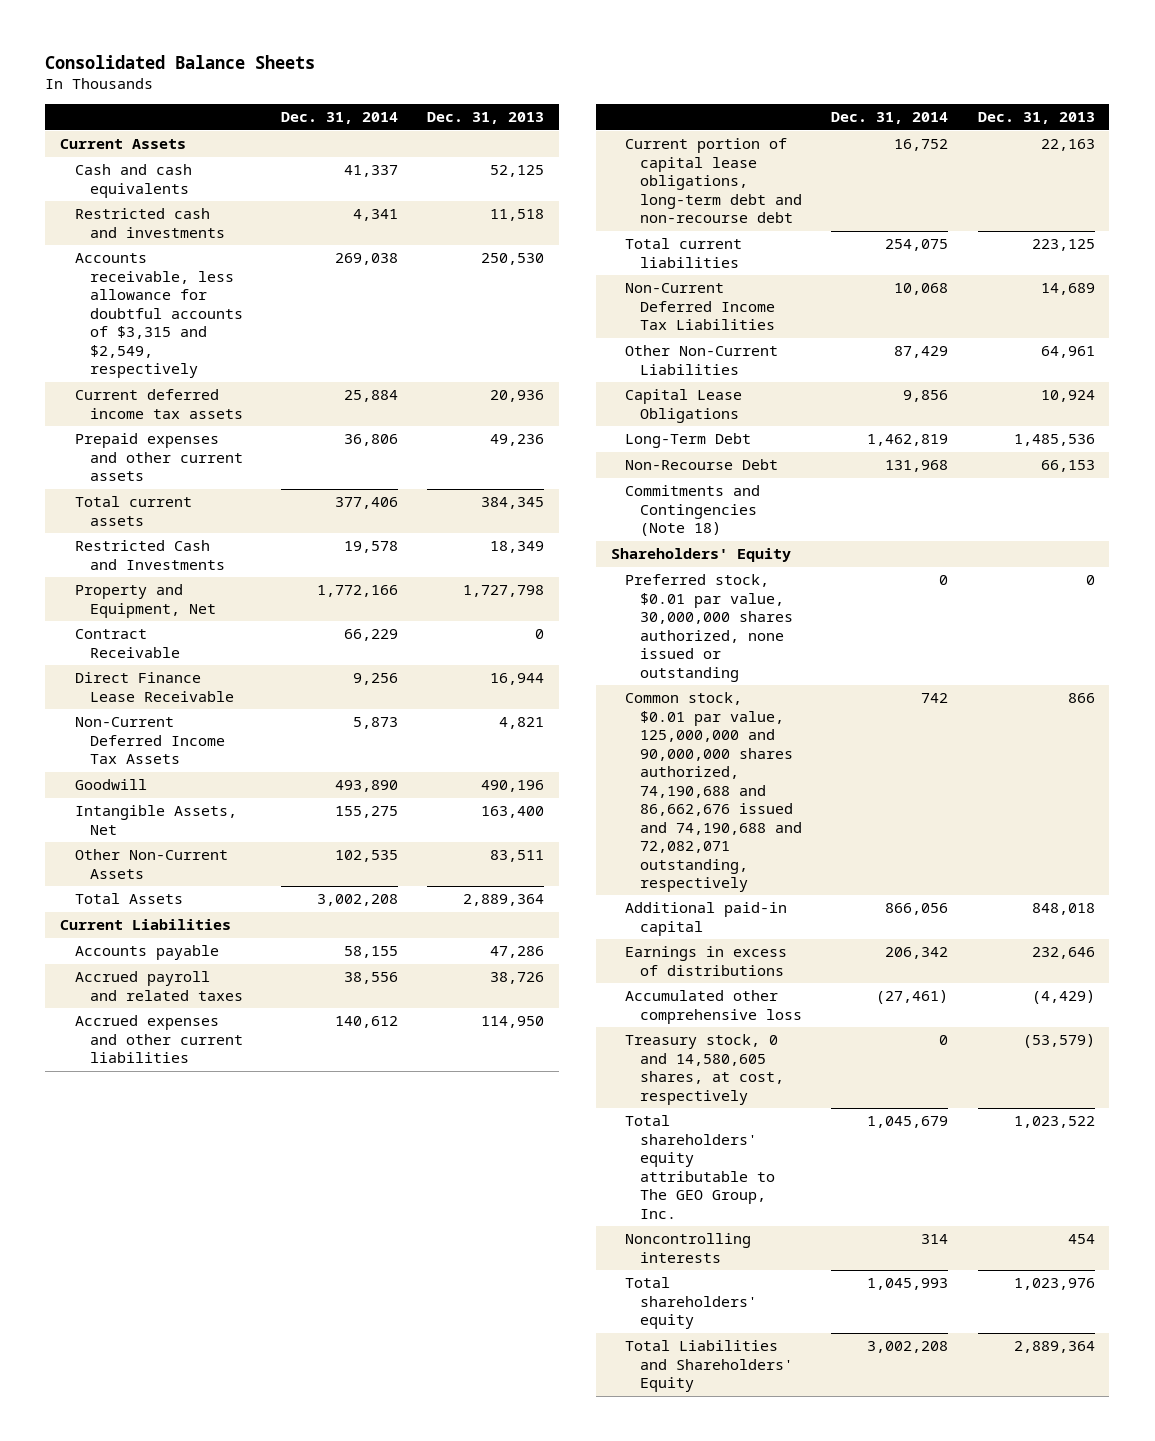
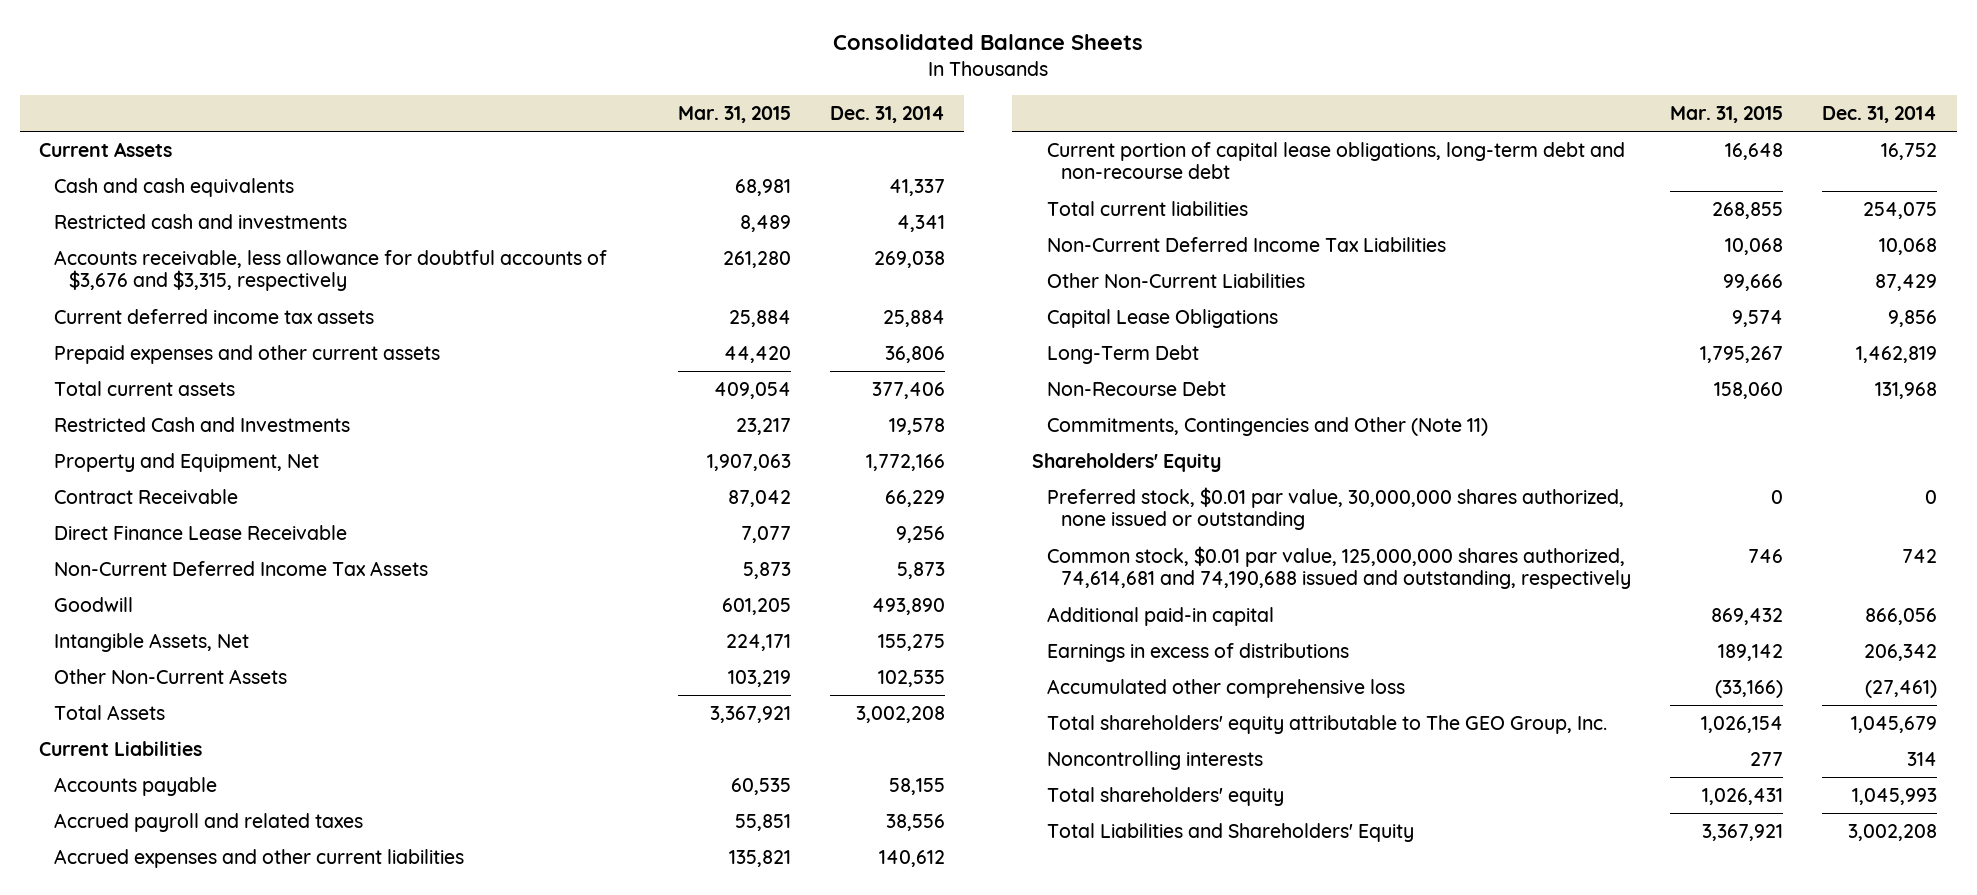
- | Dec. 31, 2014 | Dec. 31, 2013
+ | Mar. 31, 2015 | Dec. 31, 2014
- Accounts receivable, less allowance for doubtful accounts of $3,315 and $2,549, respectively | 269,038 | 250,530
+ Accounts receivable, less allowance for doubtful accounts of $3,676 and $3,315, respectively | 261,280 | 269,038
- Commitments and Contingencies (Note 18)
+ Commitments, Contingencies and Other (Note 11)
- Common stock, $0.01 par value, 125,000,000 and 90,000,000 shares authorized, 74,190,688 and 86,662,676 issued and 74,190,688 and 72,082,071 outstanding, respectively | 742 | 866
+ Common stock, $0.01 par value, 125,000,000 shares authorized, 74,614,681 and 74,190,688 issued and outstanding, respectively | 746 | 742
- Treasury stock, 0 and 14,580,605 shares, at cost, respectively | 0 | (53,579)

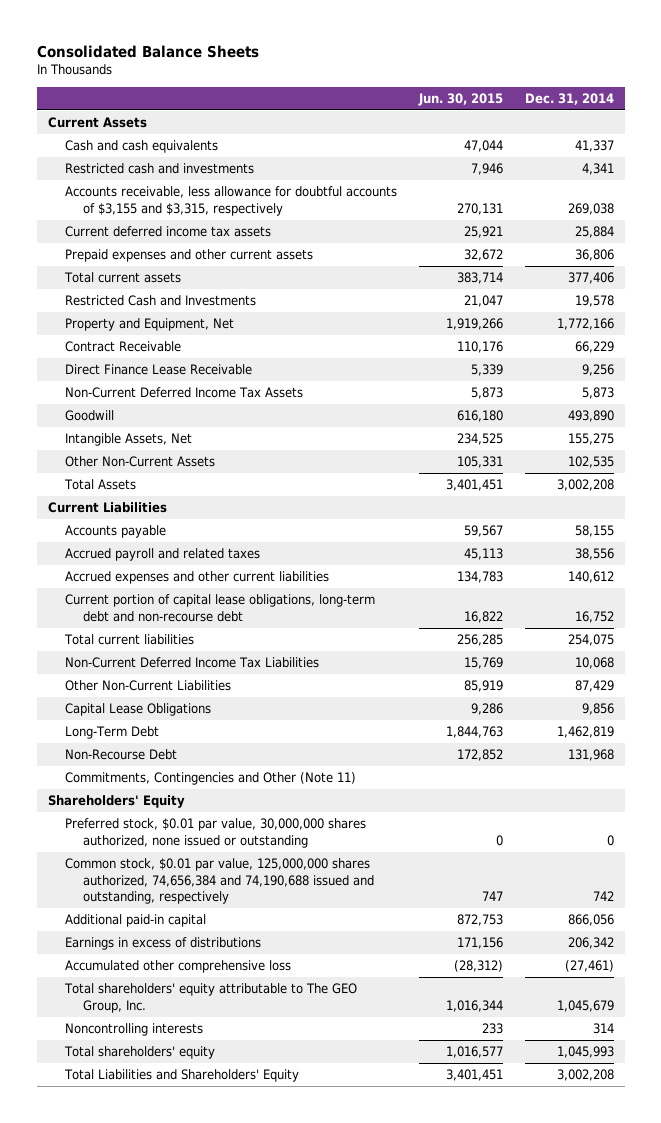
- | Mar. 31, 2015 | Dec. 31, 2014
+ | Jun. 30, 2015 | Dec. 31, 2014
- Accounts receivable, less allowance for doubtful accounts of $3,676 and $3,315, respectively | 261,280 | 269,038
+ Accounts receivable, less allowance for doubtful accounts of $3,155 and $3,315, respectively | 270,131 | 269,038
- Common stock, $0.01 par value, 125,000,000 shares authorized, 74,614,681 and 74,190,688 issued and outstanding, respectively | 746 | 742
+ Common stock, $0.01 par value, 125,000,000 shares authorized, 74,656,384 and 74,190,688 issued and outstanding, respectively | 747 | 742

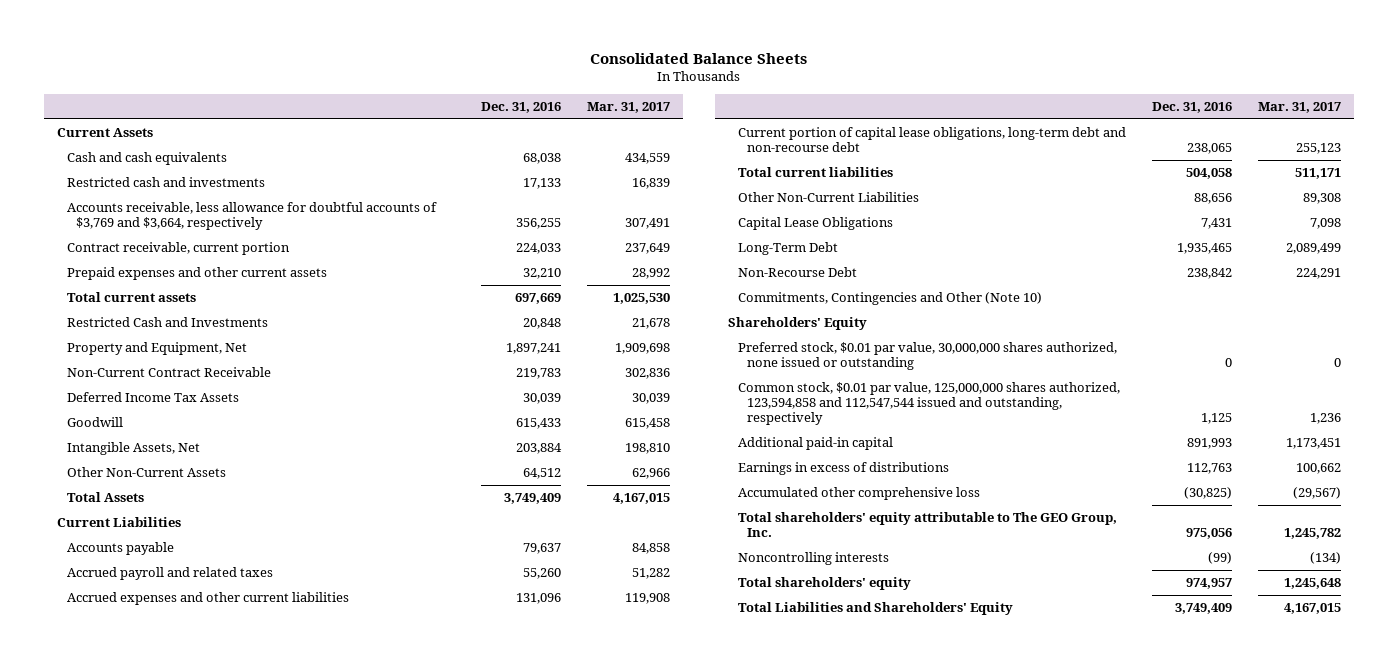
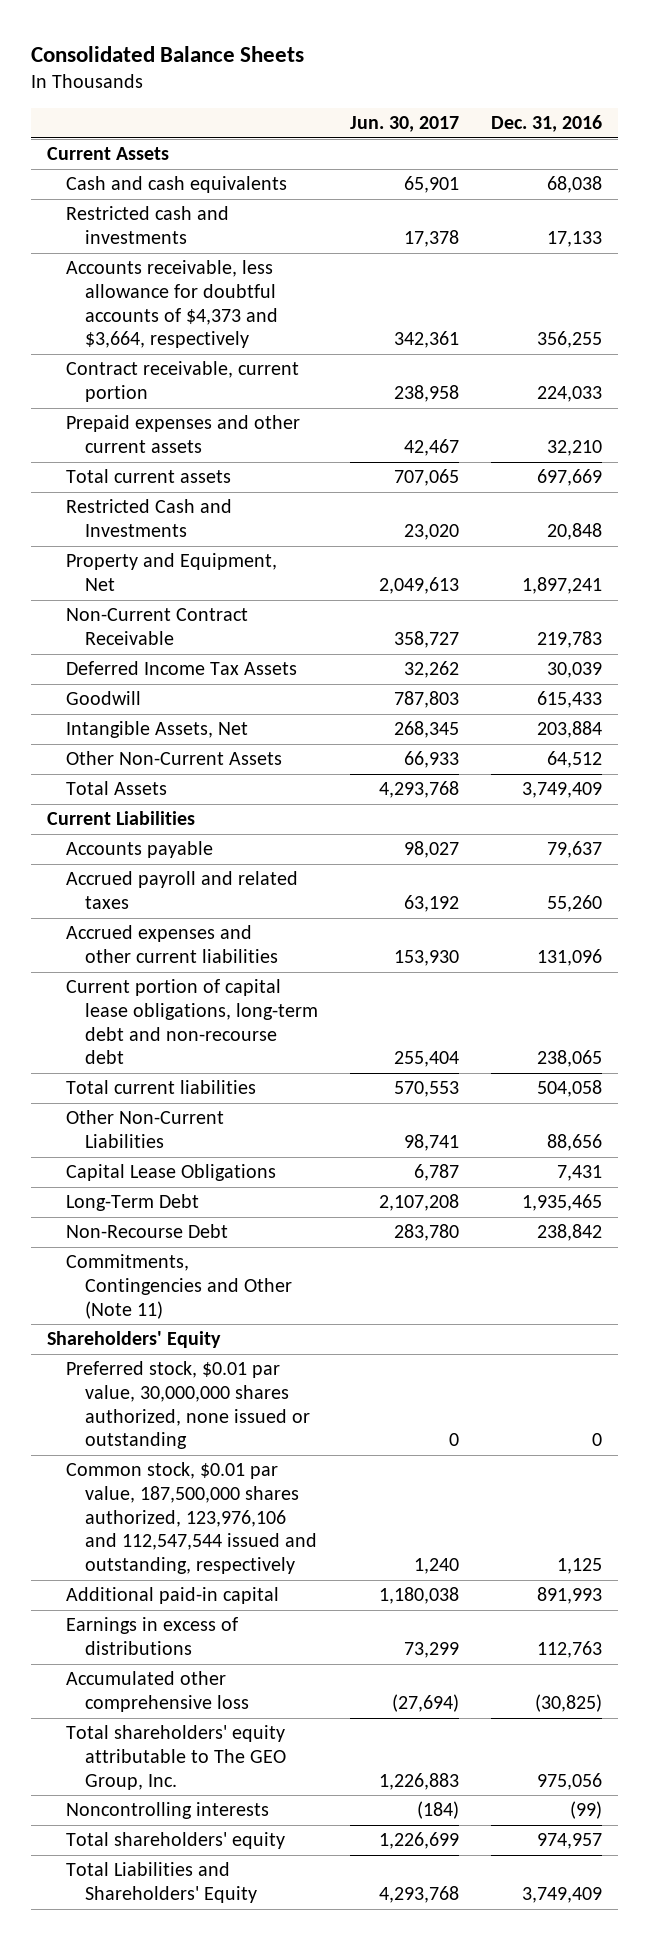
- | Dec. 31, 2016 | Mar. 31, 2017
+ | Jun. 30, 2017 | Dec. 31, 2016
- Accounts receivable, less allowance for doubtful accounts of $3,769 and $3,664, respectively | 356,255 | 307,491
+ Accounts receivable, less allowance for doubtful accounts of $4,373 and $3,664, respectively | 342,361 | 356,255
- Commitments, Contingencies and Other (Note 10)
+ Commitments, Contingencies and Other (Note 11)
- Common stock, $0.01 par value, 125,000,000 shares authorized, 123,594,858 and 112,547,544 issued and outstanding, respectively | 1,125 | 1,236
+ Common stock, $0.01 par value, 187,500,000 shares authorized, 123,976,106 and 112,547,544 issued and outstanding, respectively | 1,240 | 1,125

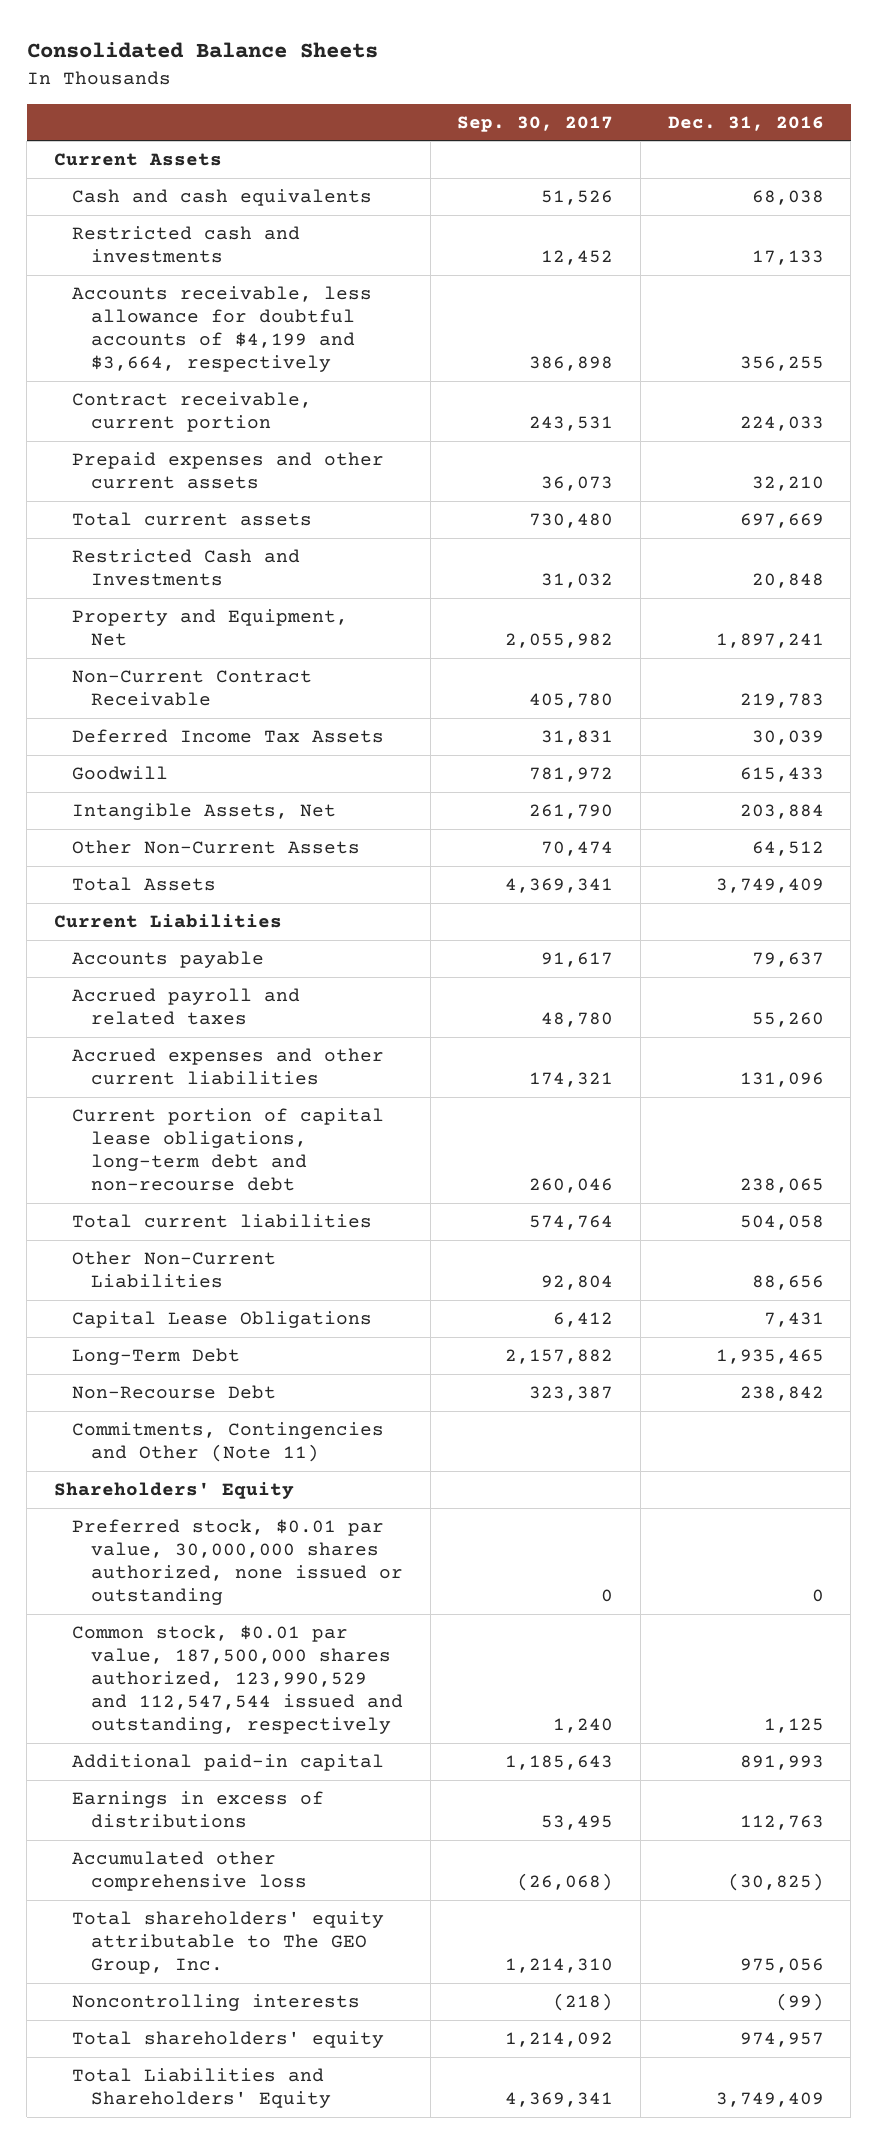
- | Jun. 30, 2017 | Dec. 31, 2016
+ | Sep. 30, 2017 | Dec. 31, 2016
- Accounts receivable, less allowance for doubtful accounts of $4,373 and $3,664, respectively | 342,361 | 356,255
+ Accounts receivable, less allowance for doubtful accounts of $4,199 and $3,664, respectively | 386,898 | 356,255
- Common stock, $0.01 par value, 187,500,000 shares authorized, 123,976,106 and 112,547,544 issued and outstanding, respectively | 1,240 | 1,125
+ Common stock, $0.01 par value, 187,500,000 shares authorized, 123,990,529 and 112,547,544 issued and outstanding, respectively | 1,240 | 1,125

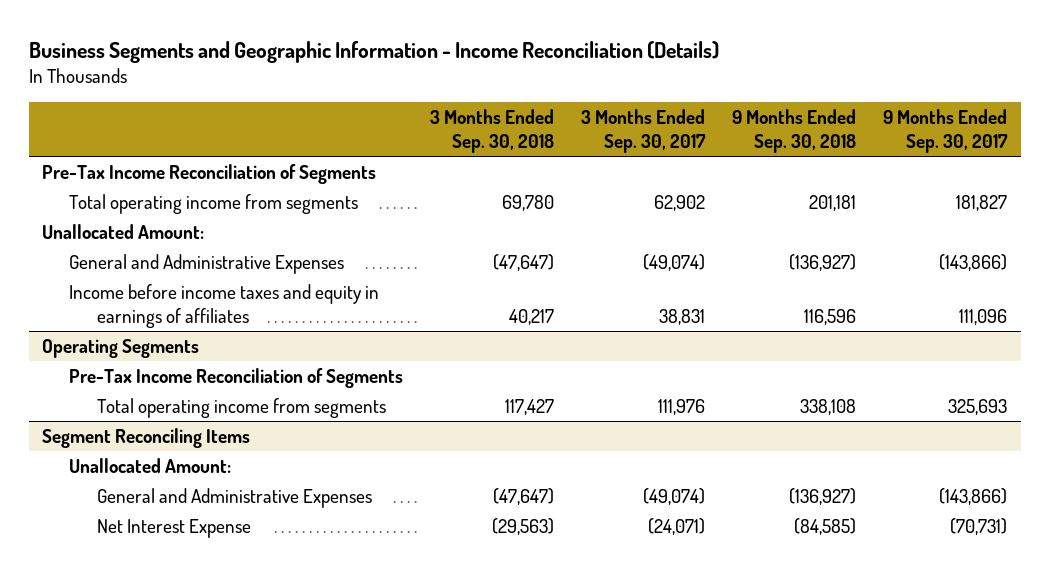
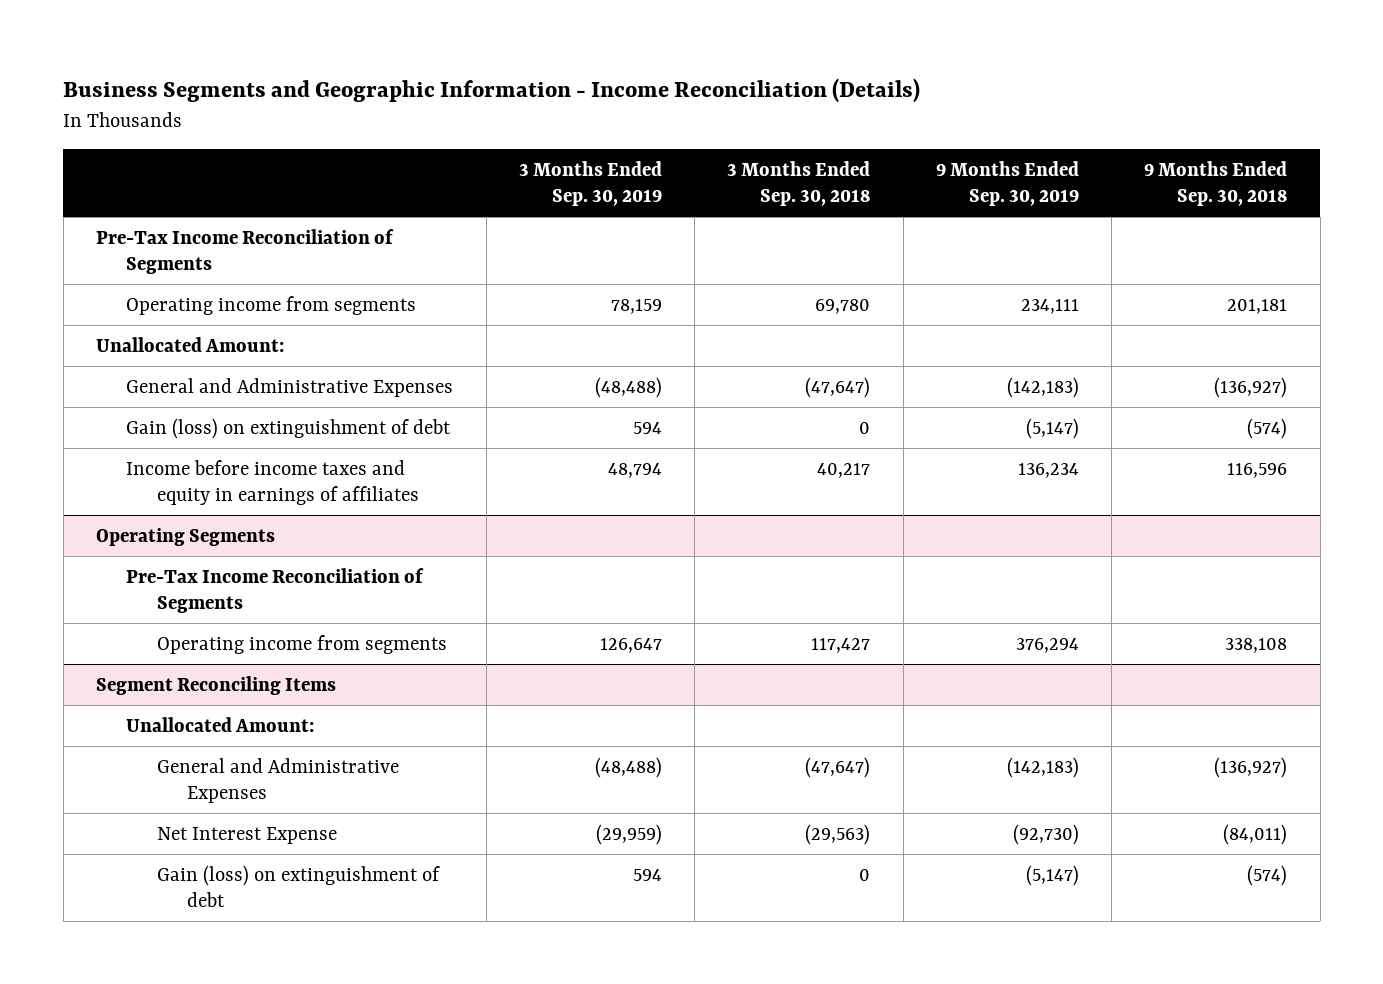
- | 3 Months Ended Sep. 30, 2018 | 3 Months Ended Sep. 30, 2017 | 9 Months Ended Sep. 30, 2018 | 9 Months Ended Sep. 30, 2017
+ | 3 Months Ended Sep. 30, 2019 | 3 Months Ended Sep. 30, 2018 | 9 Months Ended Sep. 30, 2019 | 9 Months Ended Sep. 30, 2018
- Total operating income from segments | 69,780 | 62,902 | 201,181 | 181,827
+ Operating income from segments | 78,159 | 69,780 | 234,111 | 201,181
+ Gain (loss) on extinguishment of debt | 594 | 0 | (5,147) | (574)
@ Operating Segments
- Total operating income from segments | 117,427 | 111,976 | 338,108 | 325,693
+ Operating income from segments | 126,647 | 117,427 | 376,294 | 338,108
@ Segment Reconciling Items
- Net Interest Expense | (29,563) | (24,071) | (84,585) | (70,731)
+ Net Interest Expense | (29,959) | (29,563) | (92,730) | (84,011)
+ Gain (loss) on extinguishment of debt | 594 | 0 | (5,147) | (574)

